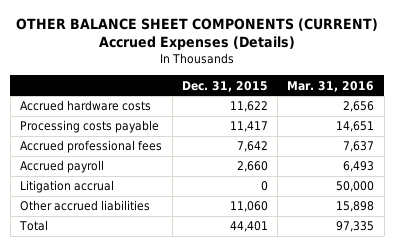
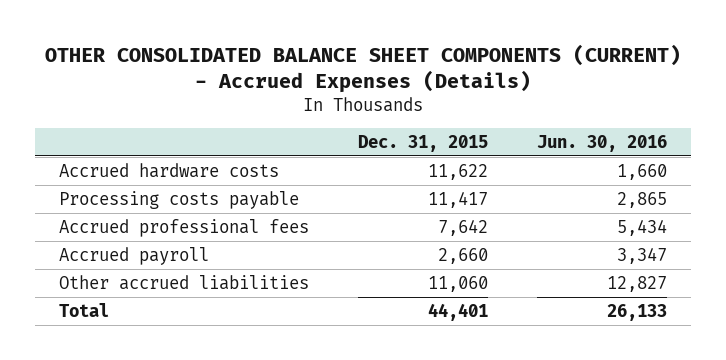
- OTHER BALANCE SHEET COMPONENTS (CURRENT) Accrued Expenses (Details)
+ OTHER CONSOLIDATED BALANCE SHEET COMPONENTS (CURRENT) - Accrued Expenses (Details)
- | Dec. 31, 2015 | Mar. 31, 2016
+ | Dec. 31, 2015 | Jun. 30, 2016
- Litigation accrual | 0 | 50,000

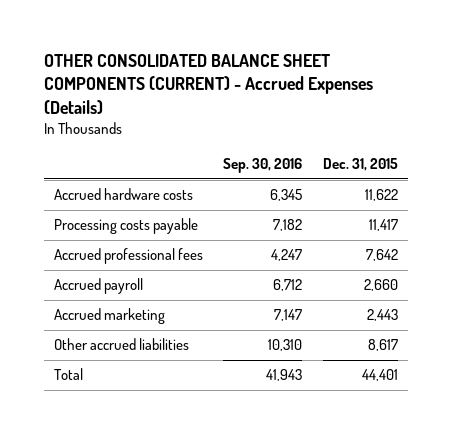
- | Dec. 31, 2015 | Jun. 30, 2016
+ | Sep. 30, 2016 | Dec. 31, 2015
- Other accrued liabilities | 11,060 | 12,827
+ Accrued marketing | 7,147 | 2,443
+ Other accrued liabilities | 10,310 | 8,617

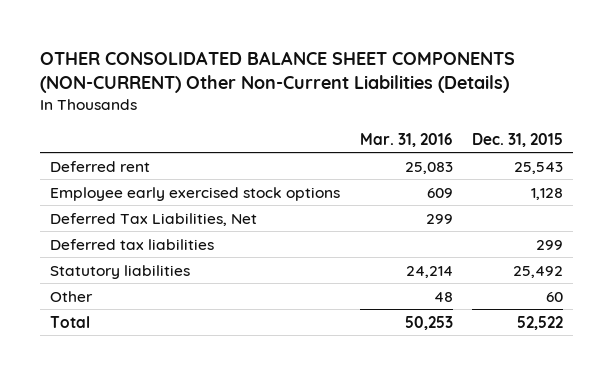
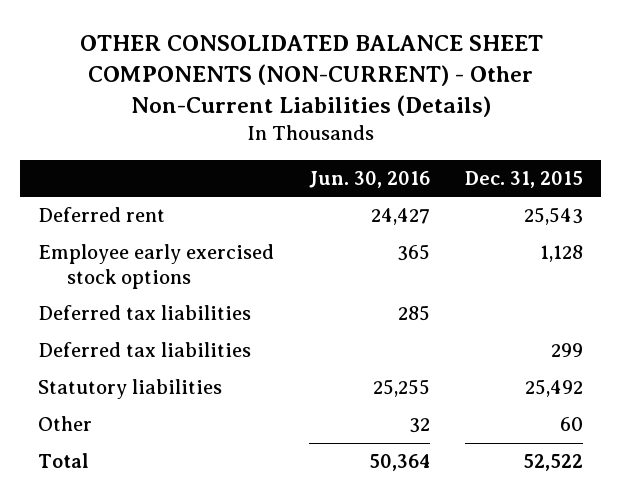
- OTHER CONSOLIDATED BALANCE SHEET COMPONENTS (NON-CURRENT) Other Non-Current Liabilities (Details)
+ OTHER CONSOLIDATED BALANCE SHEET COMPONENTS (NON-CURRENT) - Other Non-Current Liabilities (Details)
- | Mar. 31, 2016 | Dec. 31, 2015
+ | Jun. 30, 2016 | Dec. 31, 2015
- Deferred Tax Liabilities, Net | 299 |
+ Deferred tax liabilities | 285 |

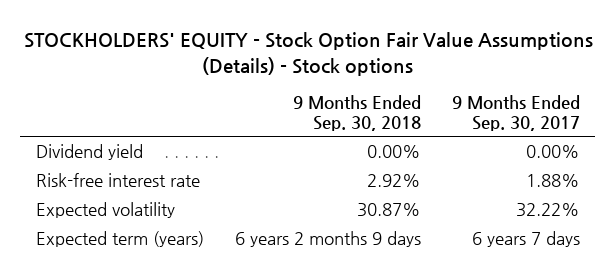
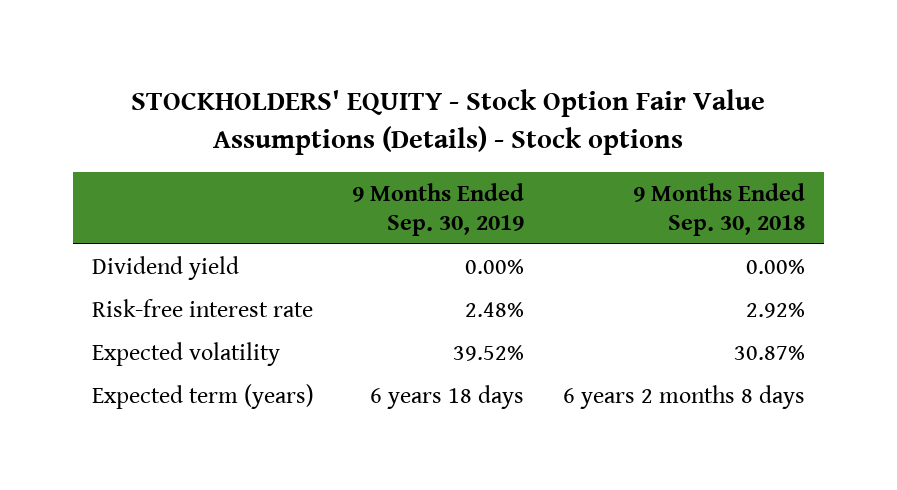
- | 9 Months Ended Sep. 30, 2018 | 9 Months Ended Sep. 30, 2017
+ | 9 Months Ended Sep. 30, 2019 | 9 Months Ended Sep. 30, 2018
- Expected term (years) | 6 years 2 months 9 days | 6 years 7 days
+ Expected term (years) | 6 years 18 days | 6 years 2 months 8 days

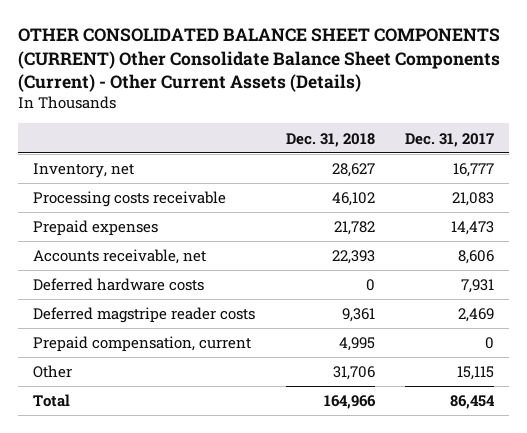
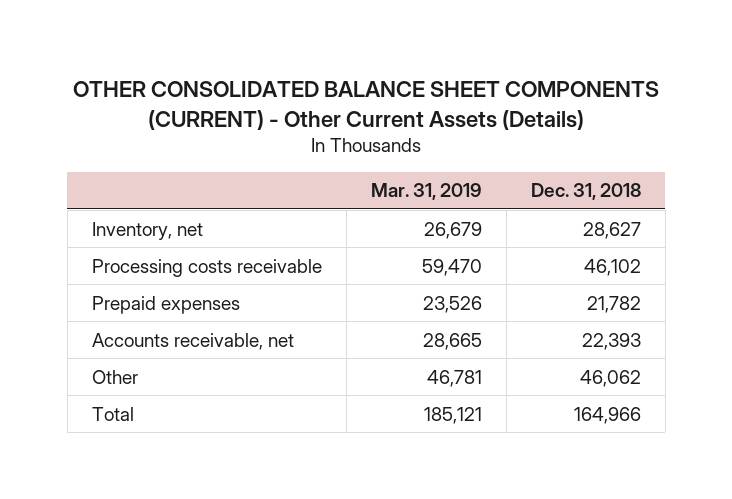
- OTHER CONSOLIDATED BALANCE SHEET COMPONENTS (CURRENT) Other Consolidate Balance Sheet Components (Current) - Other Current Assets (Details)
+ OTHER CONSOLIDATED BALANCE SHEET COMPONENTS (CURRENT) - Other Current Assets (Details)
- | Dec. 31, 2018 | Dec. 31, 2017
+ | Mar. 31, 2019 | Dec. 31, 2018
- Deferred hardware costs | 0 | 7,931
- Deferred magstripe reader costs | 9,361 | 2,469
- Prepaid compensation, current | 4,995 | 0
- Other | 31,706 | 15,115
+ Other | 46,781 | 46,062

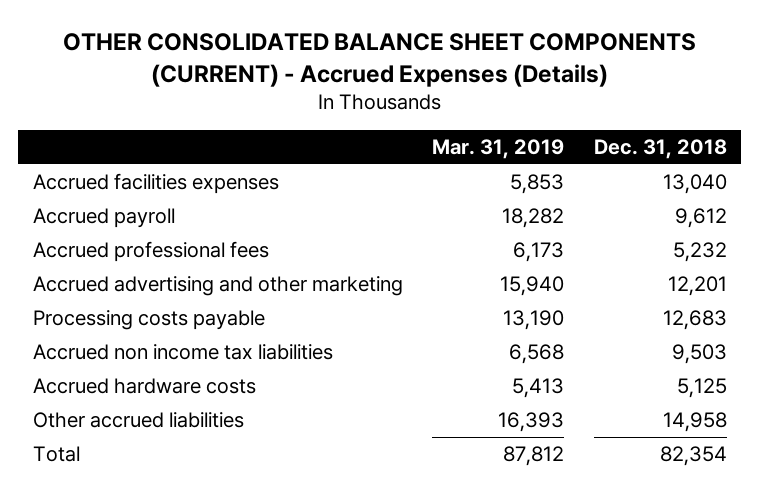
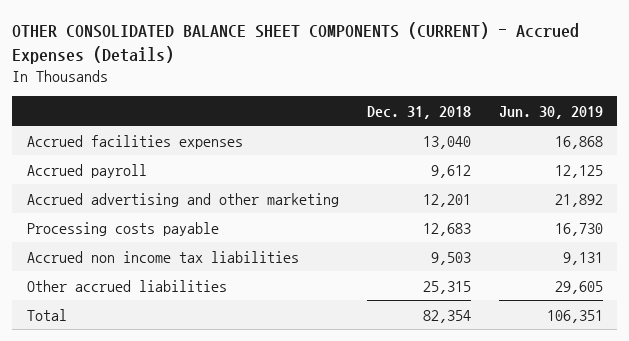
- | Mar. 31, 2019 | Dec. 31, 2018
+ | Dec. 31, 2018 | Jun. 30, 2019
- Accrued professional fees | 6,173 | 5,232
- Accrued hardware costs | 5,413 | 5,125
- Other accrued liabilities | 16,393 | 14,958
+ Other accrued liabilities | 25,315 | 29,605

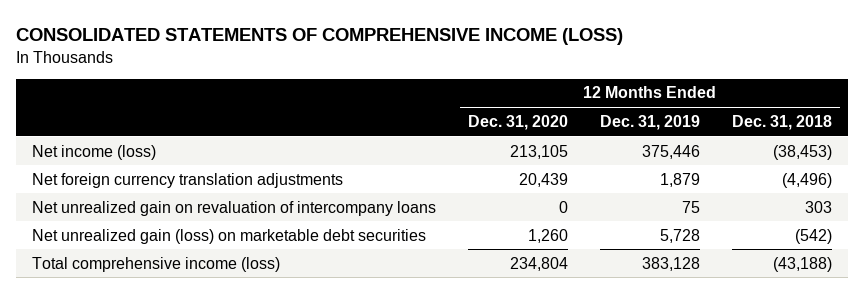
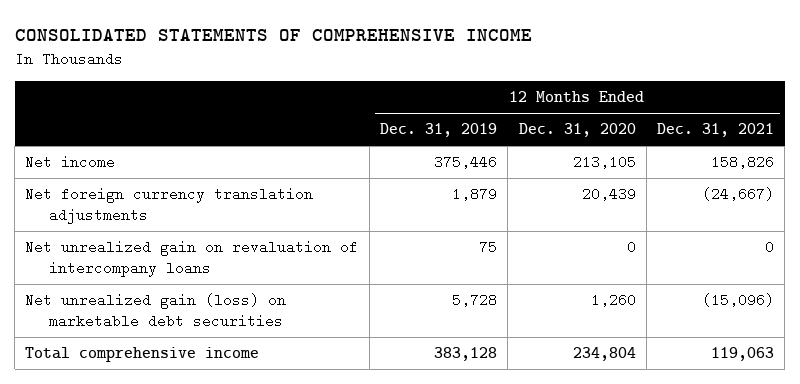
- CONSOLIDATED STATEMENTS OF COMPREHENSIVE INCOME (LOSS)
+ CONSOLIDATED STATEMENTS OF COMPREHENSIVE INCOME
- | 12 Months Ended Dec. 31, 2020 | 12 Months Ended Dec. 31, 2019 | 12 Months Ended Dec. 31, 2018
+ | 12 Months Ended Dec. 31, 2019 | 12 Months Ended Dec. 31, 2020 | 12 Months Ended Dec. 31, 2021
- Net income (loss) | 213,105 | 375,446 | (38,453)
+ Net income | 375,446 | 213,105 | 158,826
- Total comprehensive income (loss) | 234,804 | 383,128 | (43,188)
+ Total comprehensive income | 383,128 | 234,804 | 119,063

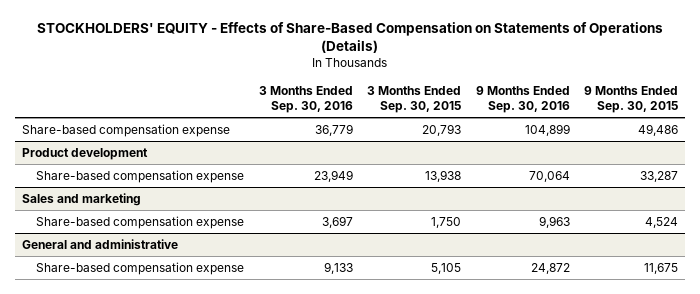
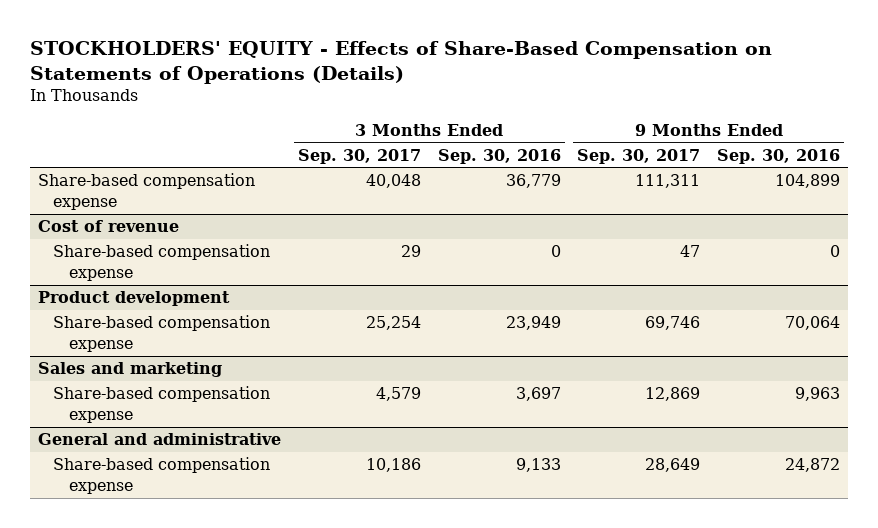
- | 3 Months Ended Sep. 30, 2016 | 3 Months Ended Sep. 30, 2015 | 9 Months Ended Sep. 30, 2016 | 9 Months Ended Sep. 30, 2015
+ | 3 Months Ended Sep. 30, 2017 | 3 Months Ended Sep. 30, 2016 | 9 Months Ended Sep. 30, 2017 | 9 Months Ended Sep. 30, 2016
+ Cost of revenue
+ Share-based compensation expense | 29 | 0 | 47 | 0

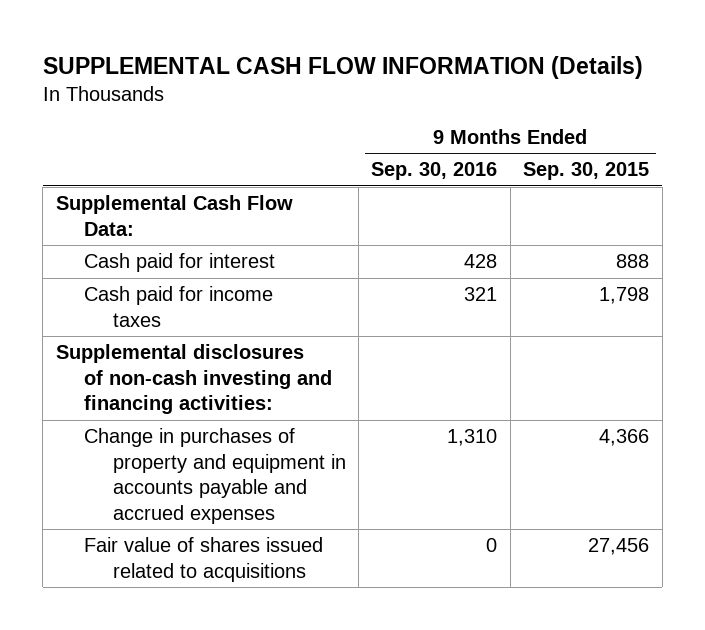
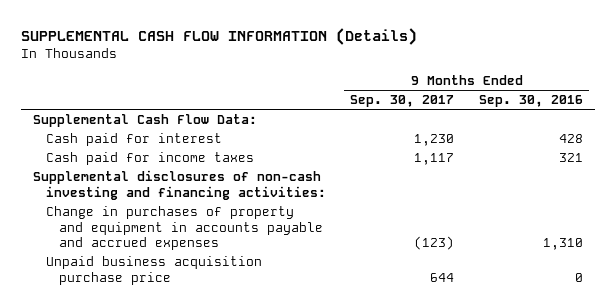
- | 9 Months Ended Sep. 30, 2016 | 9 Months Ended Sep. 30, 2015
+ | 9 Months Ended Sep. 30, 2017 | 9 Months Ended Sep. 30, 2016
- Fair value of shares issued related to acquisitions | 0 | 27,456
+ Unpaid business acquisition purchase price | 644 | 0

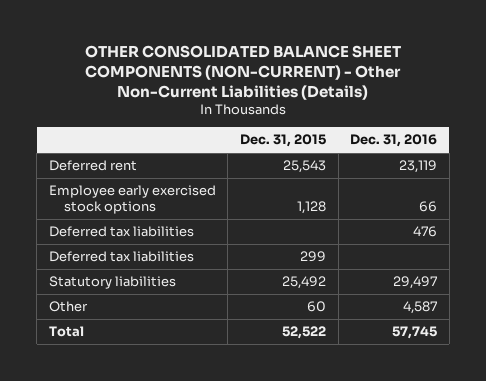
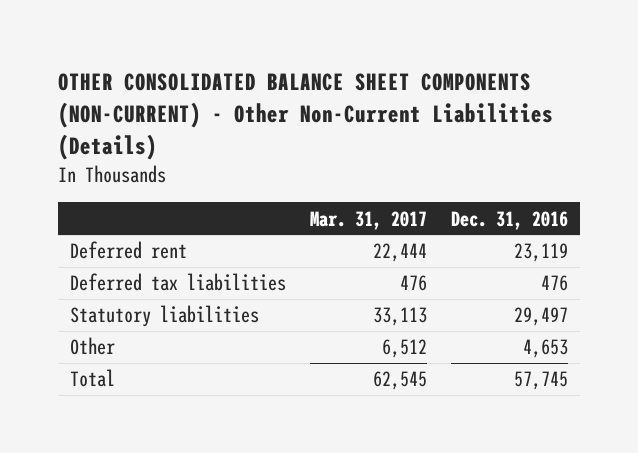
- | Dec. 31, 2015 | Dec. 31, 2016
+ | Mar. 31, 2017 | Dec. 31, 2016
- Employee early exercised stock options | 1,128 | 66
- Deferred tax liabilities | 299 |
- Other | 60 | 4,587
+ Other | 6,512 | 4,653

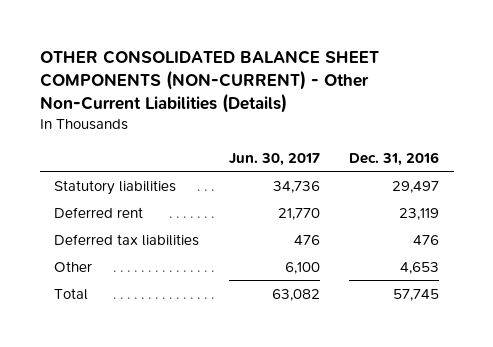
- | Mar. 31, 2017 | Dec. 31, 2016
+ | Jun. 30, 2017 | Dec. 31, 2016
moved up: Statutory liabilities | 34,736 | 29,497

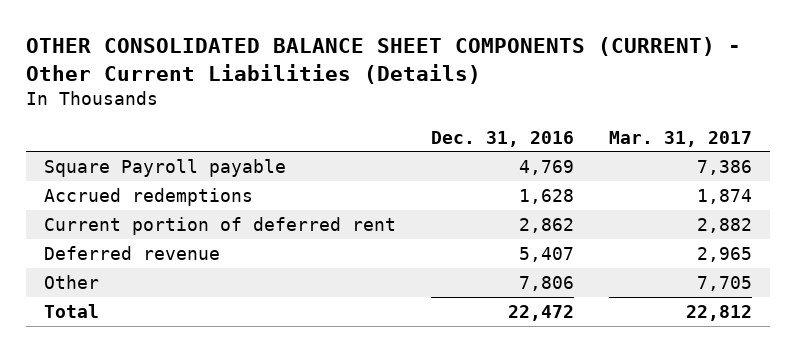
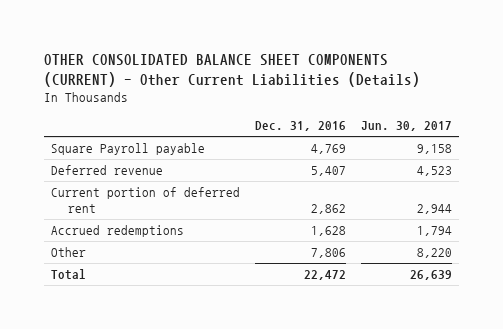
- | Dec. 31, 2016 | Mar. 31, 2017
+ | Dec. 31, 2016 | Jun. 30, 2017
moved down: Current portion of deferred rent | 2,862 | 2,944
moved down: Accrued redemptions | 1,628 | 1,794

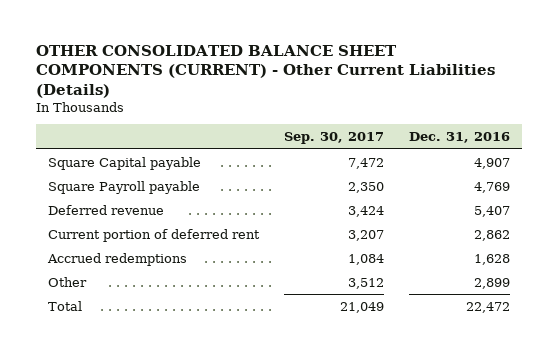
- | Dec. 31, 2016 | Jun. 30, 2017
+ | Sep. 30, 2017 | Dec. 31, 2016
+ Square Capital payable | 7,472 | 4,907
- Other | 7,806 | 8,220
+ Other | 3,512 | 2,899

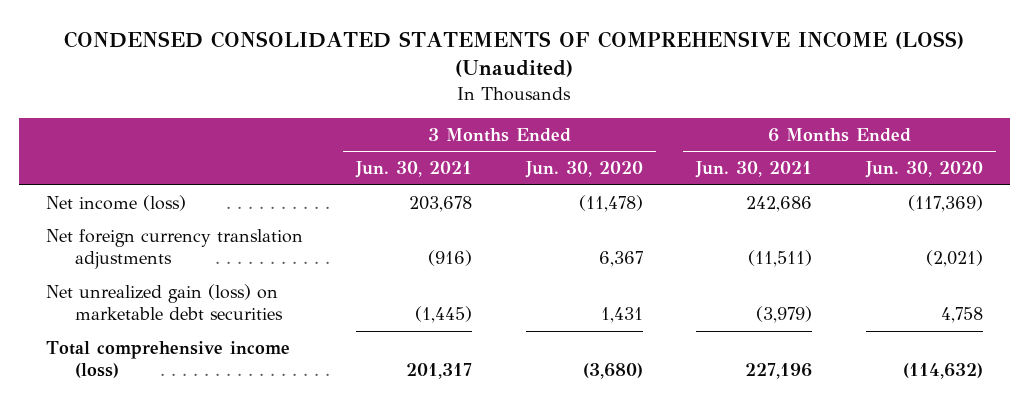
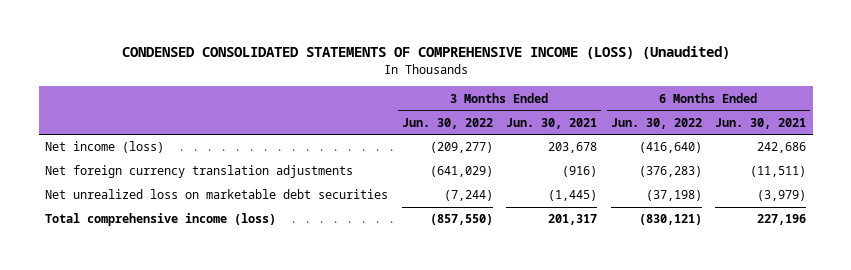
- | 3 Months Ended Jun. 30, 2021 | 3 Months Ended Jun. 30, 2020 | 6 Months Ended Jun. 30, 2021 | 6 Months Ended Jun. 30, 2020
+ | 3 Months Ended Jun. 30, 2022 | 3 Months Ended Jun. 30, 2021 | 6 Months Ended Jun. 30, 2022 | 6 Months Ended Jun. 30, 2021
- Net unrealized gain (loss) on marketable debt securities | (1,445) | 1,431 | (3,979) | 4,758
+ Net unrealized loss on marketable debt securities | (7,244) | (1,445) | (37,198) | (3,979)

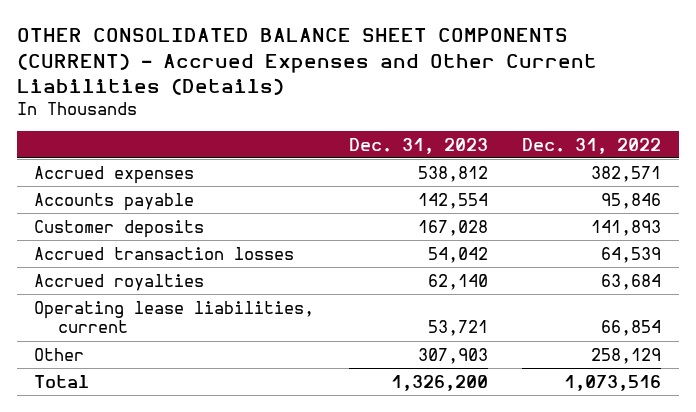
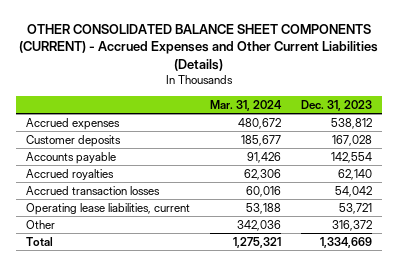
- | Dec. 31, 2023 | Dec. 31, 2022
+ | Mar. 31, 2024 | Dec. 31, 2023
moved down: Accounts payable | 91,426 | 142,554
moved down: Accrued transaction losses | 60,016 | 54,042
- Other | 307,903 | 258,129
- Total | 1,326,200 | 1,073,516
+ Other | 342,036 | 316,372
+ Total | 1,275,321 | 1,334,669

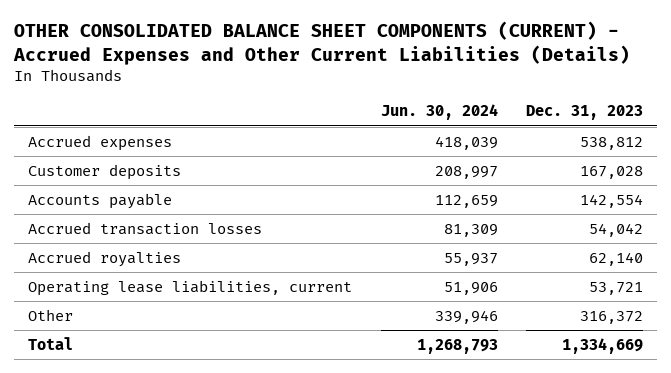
- | Mar. 31, 2024 | Dec. 31, 2023
+ | Jun. 30, 2024 | Dec. 31, 2023
moved down: Accrued royalties | 55,937 | 62,140

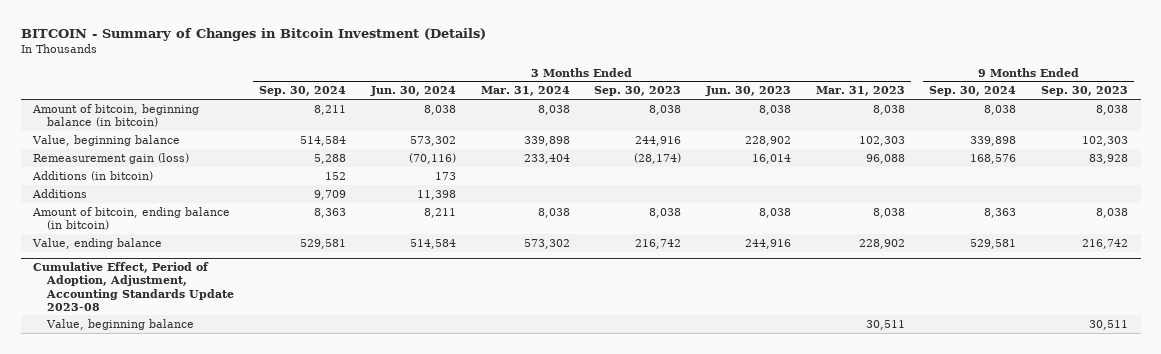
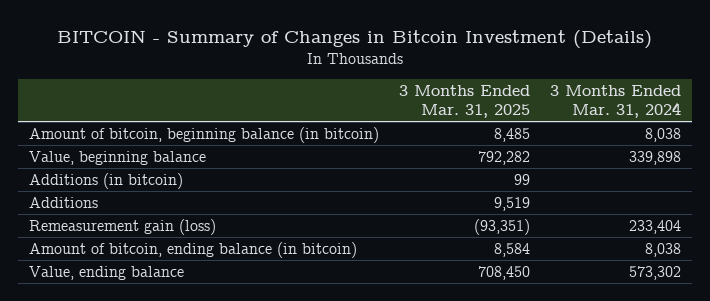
- | 3 Months Ended Sep. 30, 2024 | 3 Months Ended Jun. 30, 2024 | 3 Months Ended Mar. 31, 2024 | 3 Months Ended Sep. 30, 2023 | 3 Months Ended Jun. 30, 2023 | 3 Months Ended Mar. 31, 2023 | 9 Months Ended Sep. 30, 2024 | 9 Months Ended Sep. 30, 2023
+ | 3 Months Ended Mar. 31, 2025 | 3 Months Ended Mar. 31, 2024
moved down: Remeasurement gain (loss) | (93,351) | 233,404
- Cumulative Effect, Period of Adoption, Adjustment, Accounting Standards Update 2023-08
- Value, beginning balance | | | | | | 30,511 | | 30,511

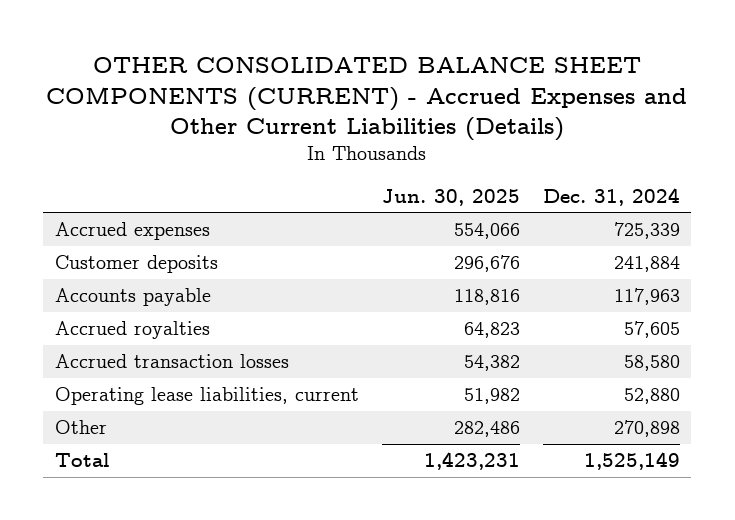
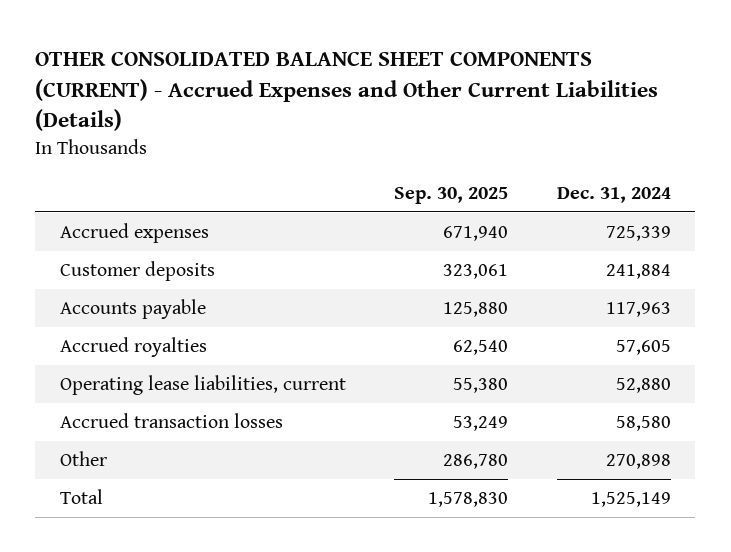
- | Jun. 30, 2025 | Dec. 31, 2024
+ | Sep. 30, 2025 | Dec. 31, 2024
moved down: Accrued transaction losses | 53,249 | 58,580

